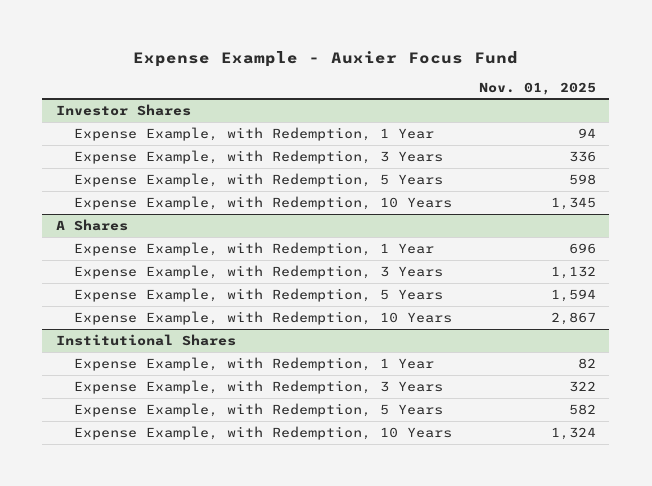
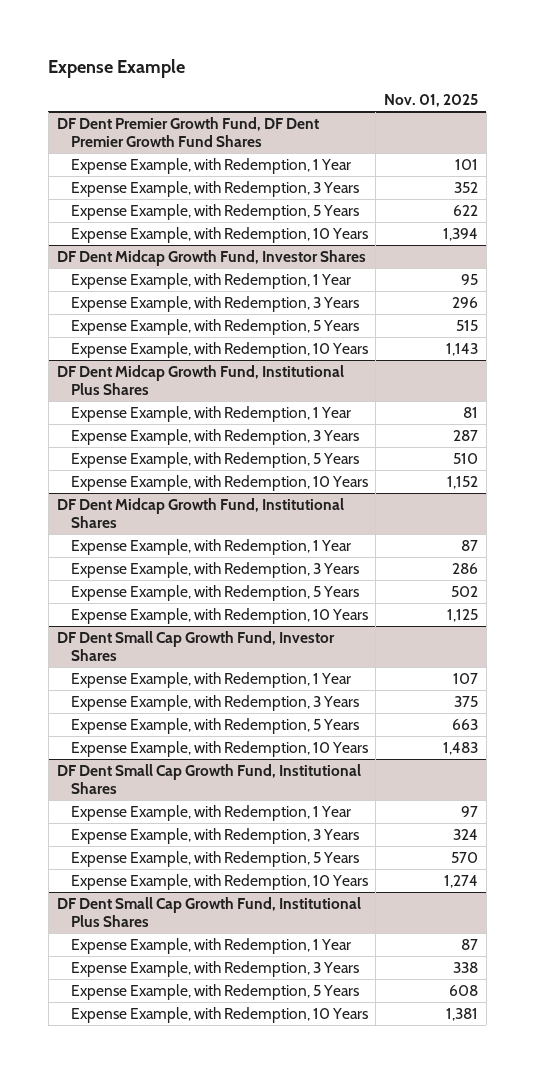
- Expense Example - Auxier Focus Fund
+ Expense Example
- Investor Shares
- Expense Example, with Redemption, 1 Year | 94
- Expense Example, with Redemption, 3 Years | 336
- Expense Example, with Redemption, 5 Years | 598
- Expense Example, with Redemption, 10 Years | 1,345
- A Shares
- Expense Example, with Redemption, 1 Year | 696
- Expense Example, with Redemption, 3 Years | 1,132
- Expense Example, with Redemption, 5 Years | 1,594
- Expense Example, with Redemption, 10 Years | 2,867
- Institutional Shares
- Expense Example, with Redemption, 1 Year | 82
- Expense Example, with Redemption, 3 Years | 322
- Expense Example, with Redemption, 5 Years | 582
- Expense Example, with Redemption, 10 Years | 1,324
+ DF Dent Premier Growth Fund, DF Dent Premier Growth Fund Shares
+ Expense Example, with Redemption, 1 Year | 101
+ Expense Example, with Redemption, 3 Years | 352
+ Expense Example, with Redemption, 5 Years | 622
+ Expense Example, with Redemption, 10 Years | 1,394
+ DF Dent Midcap Growth Fund, Investor Shares
+ Expense Example, with Redemption, 1 Year | 95
+ Expense Example, with Redemption, 3 Years | 296
+ Expense Example, with Redemption, 5 Years | 515
+ Expense Example, with Redemption, 10 Years | 1,143
+ DF Dent Midcap Growth Fund, Institutional Plus Shares
+ Expense Example, with Redemption, 1 Year | 81
+ Expense Example, with Redemption, 3 Years | 287
+ Expense Example, with Redemption, 5 Years | 510
+ Expense Example, with Redemption, 10 Years | 1,152
+ DF Dent Midcap Growth Fund, Institutional Shares
+ Expense Example, with Redemption, 1 Year | 87
+ Expense Example, with Redemption, 3 Years | 286
+ Expense Example, with Redemption, 5 Years | 502
+ Expense Example, with Redemption, 10 Years | 1,125
+ DF Dent Small Cap Growth Fund, Investor Shares
+ Expense Example, with Redemption, 1 Year | 107
+ Expense Example, with Redemption, 3 Years | 375
+ Expense Example, with Redemption, 5 Years | 663
+ Expense Example, with Redemption, 10 Years | 1,483
+ DF Dent Small Cap Growth Fund, Institutional Shares
+ Expense Example, with Redemption, 1 Year | 97
+ Expense Example, with Redemption, 3 Years | 324
+ Expense Example, with Redemption, 5 Years | 570
+ Expense Example, with Redemption, 10 Years | 1,274
+ DF Dent Small Cap Growth Fund, Institutional Plus Shares
+ Expense Example, with Redemption, 1 Year | 87
+ Expense Example, with Redemption, 3 Years | 338
+ Expense Example, with Redemption, 5 Years | 608
+ Expense Example, with Redemption, 10 Years | 1,381

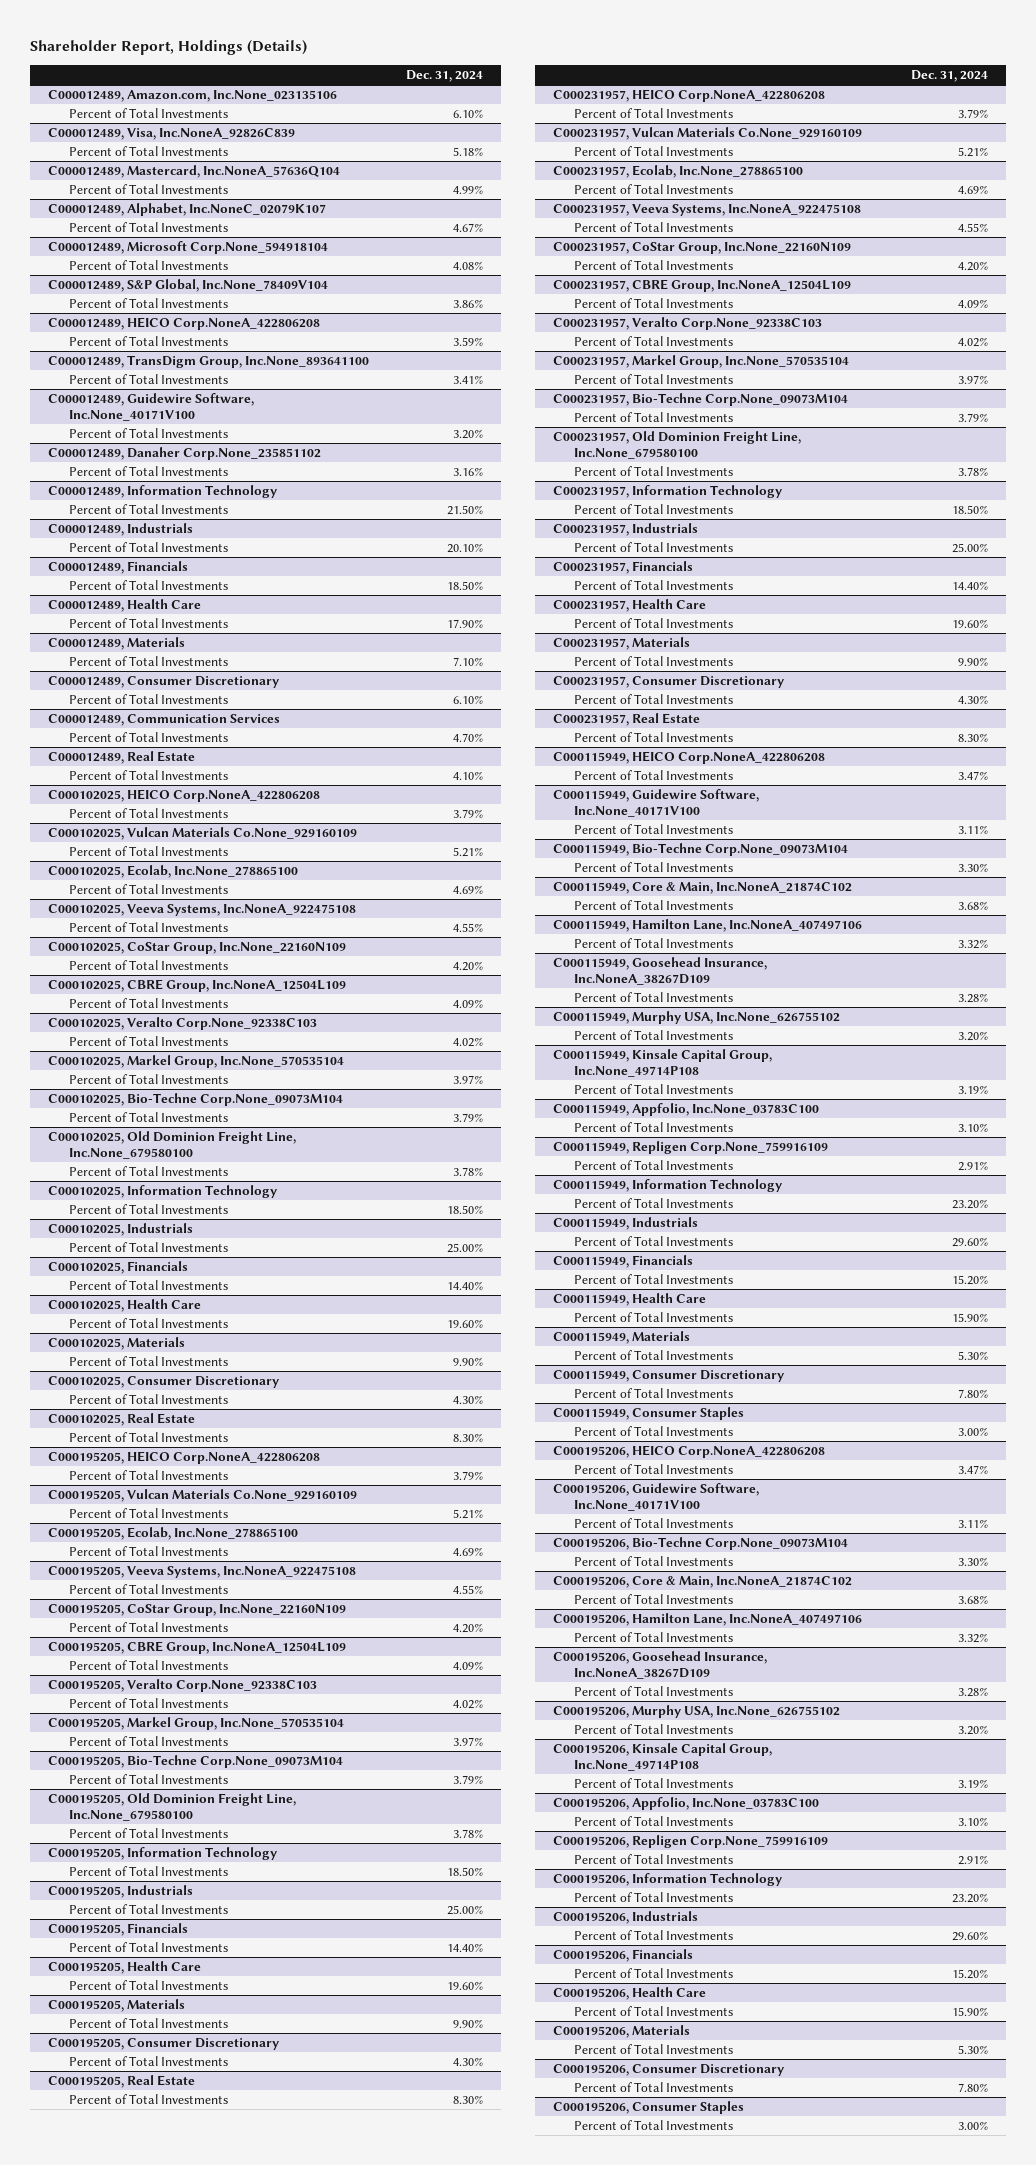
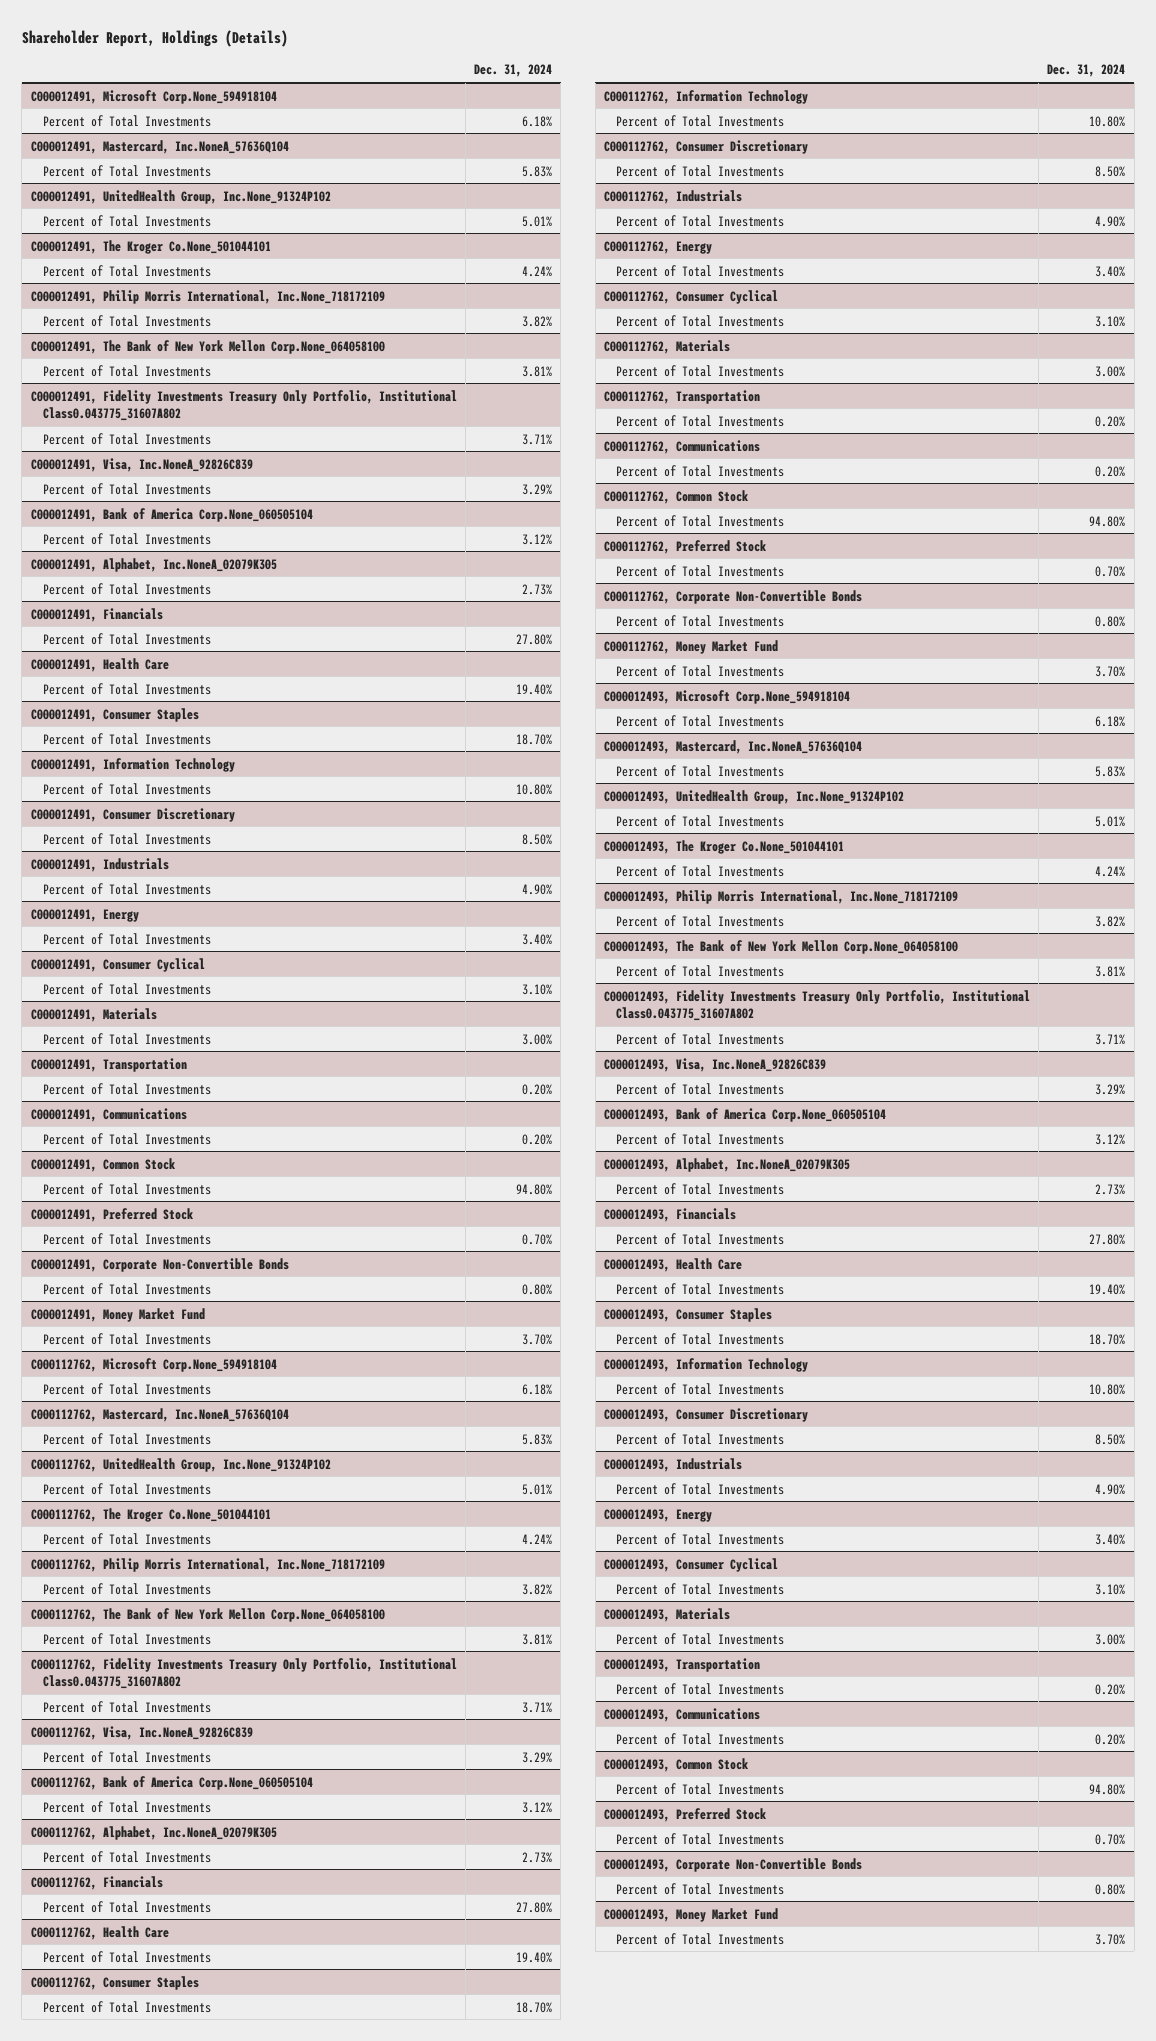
- C000012489, Amazon.com, Inc.None_023135106
- Percent of Total Investments | 6.10%
- C000012489, Visa, Inc.NoneA_92826C839
- Percent of Total Investments | 5.18%
- C000012489, Mastercard, Inc.NoneA_57636Q104
- Percent of Total Investments | 4.99%
- C000012489, Alphabet, Inc.NoneC_02079K107
- Percent of Total Investments | 4.67%
- C000012489, Microsoft Corp.None_594918104
- Percent of Total Investments | 4.08%
- C000012489, S&P Global, Inc.None_78409V104
- Percent of Total Investments | 3.86%
- C000012489, HEICO Corp.NoneA_422806208
- Percent of Total Investments | 3.59%
- C000012489, TransDigm Group, Inc.None_893641100
- Percent of Total Investments | 3.41%
- C000012489, Guidewire Software, Inc.None_40171V100
- Percent of Total Investments | 3.20%
- C000012489, Danaher Corp.None_235851102
- Percent of Total Investments | 3.16%
- C000012489, Information Technology
- Percent of Total Investments | 21.50%
- C000012489, Industrials
- Percent of Total Investments | 20.10%
- C000012489, Financials
- Percent of Total Investments | 18.50%
- C000012489, Health Care
- Percent of Total Investments | 17.90%
- C000012489, Materials
- Percent of Total Investments | 7.10%
- C000012489, Consumer Discretionary
- Percent of Total Investments | 6.10%
- C000012489, Communication Services
- Percent of Total Investments | 4.70%
- C000012489, Real Estate
- Percent of Total Investments | 4.10%
- C000102025, HEICO Corp.NoneA_422806208
- Percent of Total Investments | 3.79%
- C000102025, Vulcan Materials Co.None_929160109
- Percent of Total Investments | 5.21%
- C000102025, Ecolab, Inc.None_278865100
- Percent of Total Investments | 4.69%
- C000102025, Veeva Systems, Inc.NoneA_922475108
- Percent of Total Investments | 4.55%
- C000102025, CoStar Group, Inc.None_22160N109
- Percent of Total Investments | 4.20%
- C000102025, CBRE Group, Inc.NoneA_12504L109
- Percent of Total Investments | 4.09%
- C000102025, Veralto Corp.None_92338C103
- Percent of Total Investments | 4.02%
- C000102025, Markel Group, Inc.None_570535104
- Percent of Total Investments | 3.97%
- C000102025, Bio-Techne Corp.None_09073M104
- Percent of Total Investments | 3.79%
- C000102025, Old Dominion Freight Line, Inc.None_679580100
- Percent of Total Investments | 3.78%
- C000102025, Information Technology
- Percent of Total Investments | 18.50%
- C000102025, Industrials
- Percent of Total Investments | 25.00%
- C000102025, Financials
- Percent of Total Investments | 14.40%
- C000102025, Health Care
- Percent of Total Investments | 19.60%
- C000102025, Materials
- Percent of Total Investments | 9.90%
- C000102025, Consumer Discretionary
- Percent of Total Investments | 4.30%
- C000102025, Real Estate
- Percent of Total Investments | 8.30%
- C000195205, HEICO Corp.NoneA_422806208
- Percent of Total Investments | 3.79%
- C000195205, Vulcan Materials Co.None_929160109
- Percent of Total Investments | 5.21%
- C000195205, Ecolab, Inc.None_278865100
- Percent of Total Investments | 4.69%
- C000195205, Veeva Systems, Inc.NoneA_922475108
- Percent of Total Investments | 4.55%
- C000195205, CoStar Group, Inc.None_22160N109
- Percent of Total Investments | 4.20%
- C000195205, CBRE Group, Inc.NoneA_12504L109
- Percent of Total Investments | 4.09%
- C000195205, Veralto Corp.None_92338C103
- Percent of Total Investments | 4.02%
- C000195205, Markel Group, Inc.None_570535104
- Percent of Total Investments | 3.97%
- C000195205, Bio-Techne Corp.None_09073M104
- Percent of Total Investments | 3.79%
- C000195205, Old Dominion Freight Line, Inc.None_679580100
- Percent of Total Investments | 3.78%
- C000195205, Information Technology
- Percent of Total Investments | 18.50%
- C000195205, Industrials
- Percent of Total Investments | 25.00%
- C000195205, Financials
- Percent of Total Investments | 14.40%
- C000195205, Health Care
- Percent of Total Investments | 19.60%
- C000195205, Materials
- Percent of Total Investments | 9.90%
- C000195205, Consumer Discretionary
- Percent of Total Investments | 4.30%
- C000195205, Real Estate
- Percent of Total Investments | 8.30%
- C000231957, HEICO Corp.NoneA_422806208
- Percent of Total Investments | 3.79%
- C000231957, Vulcan Materials Co.None_929160109
- Percent of Total Investments | 5.21%
- C000231957, Ecolab, Inc.None_278865100
- Percent of Total Investments | 4.69%
- C000231957, Veeva Systems, Inc.NoneA_922475108
- Percent of Total Investments | 4.55%
- C000231957, CoStar Group, Inc.None_22160N109
- Percent of Total Investments | 4.20%
- C000231957, CBRE Group, Inc.NoneA_12504L109
- Percent of Total Investments | 4.09%
- C000231957, Veralto Corp.None_92338C103
- Percent of Total Investments | 4.02%
- C000231957, Markel Group, Inc.None_570535104
- Percent of Total Investments | 3.97%
- C000231957, Bio-Techne Corp.None_09073M104
- Percent of Total Investments | 3.79%
- C000231957, Old Dominion Freight Line, Inc.None_679580100
- Percent of Total Investments | 3.78%
- C000231957, Information Technology
- Percent of Total Investments | 18.50%
- C000231957, Industrials
- Percent of Total Investments | 25.00%
- C000231957, Financials
- Percent of Total Investments | 14.40%
- C000231957, Health Care
- Percent of Total Investments | 19.60%
- C000231957, Materials
- Percent of Total Investments | 9.90%
- C000231957, Consumer Discretionary
- Percent of Total Investments | 4.30%
- C000231957, Real Estate
- Percent of Total Investments | 8.30%
- C000115949, HEICO Corp.NoneA_422806208
- Percent of Total Investments | 3.47%
- C000115949, Guidewire Software, Inc.None_40171V100
- Percent of Total Investments | 3.11%
- C000115949, Bio-Techne Corp.None_09073M104
- Percent of Total Investments | 3.30%
- C000115949, Core & Main, Inc.NoneA_21874C102
- Percent of Total Investments | 3.68%
- C000115949, Hamilton Lane, Inc.NoneA_407497106
- Percent of Total Investments | 3.32%
- C000115949, Goosehead Insurance, Inc.NoneA_38267D109
- Percent of Total Investments | 3.28%
- C000115949, Murphy USA, Inc.None_626755102
- Percent of Total Investments | 3.20%
- C000115949, Kinsale Capital Group, Inc.None_49714P108
- Percent of Total Investments | 3.19%
- C000115949, Appfolio, Inc.None_03783C100
+ C000012491, Microsoft Corp.None_594918104
+ Percent of Total Investments | 6.18%
+ C000012491, Mastercard, Inc.NoneA_57636Q104
+ Percent of Total Investments | 5.83%
+ C000012491, UnitedHealth Group, Inc.None_91324P102
+ Percent of Total Investments | 5.01%
+ C000012491, The Kroger Co.None_501044101
+ Percent of Total Investments | 4.24%
+ C000012491, Philip Morris International, Inc.None_718172109
+ Percent of Total Investments | 3.82%
+ C000012491, The Bank of New York Mellon Corp.None_064058100
+ Percent of Total Investments | 3.81%
+ C000012491, Fidelity Investments Treasury Only Portfolio, Institutional Class0.043775_31607A802
+ Percent of Total Investments | 3.71%
+ C000012491, Visa, Inc.NoneA_92826C839
+ Percent of Total Investments | 3.29%
+ C000012491, Bank of America Corp.None_060505104
+ Percent of Total Investments | 3.12%
+ C000012491, Alphabet, Inc.NoneA_02079K305
+ Percent of Total Investments | 2.73%
+ C000012491, Financials
+ Percent of Total Investments | 27.80%
+ C000012491, Health Care
+ Percent of Total Investments | 19.40%
+ C000012491, Consumer Staples
+ Percent of Total Investments | 18.70%
+ C000012491, Information Technology
+ Percent of Total Investments | 10.80%
+ C000012491, Consumer Discretionary
+ Percent of Total Investments | 8.50%
+ C000012491, Industrials
+ Percent of Total Investments | 4.90%
+ C000012491, Energy
+ Percent of Total Investments | 3.40%
+ C000012491, Consumer Cyclical
- C000115949, Repligen Corp.None_759916109
- Percent of Total Investments | 2.91%
- C000115949, Information Technology
- Percent of Total Investments | 23.20%
- C000115949, Industrials
- Percent of Total Investments | 29.60%
- C000115949, Financials
- Percent of Total Investments | 15.20%
- C000115949, Health Care
- Percent of Total Investments | 15.90%
- C000115949, Materials
- Percent of Total Investments | 5.30%
- C000115949, Consumer Discretionary
- Percent of Total Investments | 7.80%
- C000115949, Consumer Staples
+ C000012491, Materials
- C000195206, HEICO Corp.NoneA_422806208
- Percent of Total Investments | 3.47%
- C000195206, Guidewire Software, Inc.None_40171V100
- Percent of Total Investments | 3.11%
- C000195206, Bio-Techne Corp.None_09073M104
- Percent of Total Investments | 3.30%
- C000195206, Core & Main, Inc.NoneA_21874C102
- Percent of Total Investments | 3.68%
- C000195206, Hamilton Lane, Inc.NoneA_407497106
- Percent of Total Investments | 3.32%
- C000195206, Goosehead Insurance, Inc.NoneA_38267D109
- Percent of Total Investments | 3.28%
- C000195206, Murphy USA, Inc.None_626755102
- Percent of Total Investments | 3.20%
- C000195206, Kinsale Capital Group, Inc.None_49714P108
- Percent of Total Investments | 3.19%
- C000195206, Appfolio, Inc.None_03783C100
+ C000012491, Transportation
+ Percent of Total Investments | 0.20%
+ C000012491, Communications
+ Percent of Total Investments | 0.20%
+ C000012491, Common Stock
+ Percent of Total Investments | 94.80%
+ C000012491, Preferred Stock
+ Percent of Total Investments | 0.70%
+ C000012491, Corporate Non-Convertible Bonds
+ Percent of Total Investments | 0.80%
+ C000012491, Money Market Fund
+ Percent of Total Investments | 3.70%
+ C000112762, Microsoft Corp.None_594918104
+ Percent of Total Investments | 6.18%
+ C000112762, Mastercard, Inc.NoneA_57636Q104
+ Percent of Total Investments | 5.83%
+ C000112762, UnitedHealth Group, Inc.None_91324P102
+ Percent of Total Investments | 5.01%
+ C000112762, The Kroger Co.None_501044101
+ Percent of Total Investments | 4.24%
+ C000112762, Philip Morris International, Inc.None_718172109
+ Percent of Total Investments | 3.82%
+ C000112762, The Bank of New York Mellon Corp.None_064058100
+ Percent of Total Investments | 3.81%
+ C000112762, Fidelity Investments Treasury Only Portfolio, Institutional Class0.043775_31607A802
+ Percent of Total Investments | 3.71%
+ C000112762, Visa, Inc.NoneA_92826C839
+ Percent of Total Investments | 3.29%
+ C000112762, Bank of America Corp.None_060505104
+ Percent of Total Investments | 3.12%
+ C000112762, Alphabet, Inc.NoneA_02079K305
+ Percent of Total Investments | 2.73%
+ C000112762, Financials
+ Percent of Total Investments | 27.80%
+ C000112762, Health Care
+ Percent of Total Investments | 19.40%
+ C000112762, Consumer Staples
+ Percent of Total Investments | 18.70%
+ C000112762, Information Technology
+ Percent of Total Investments | 10.80%
+ C000112762, Consumer Discretionary
+ Percent of Total Investments | 8.50%
+ C000112762, Industrials
+ Percent of Total Investments | 4.90%
+ C000112762, Energy
+ Percent of Total Investments | 3.40%
+ C000112762, Consumer Cyclical
- C000195206, Repligen Corp.None_759916109
- Percent of Total Investments | 2.91%
- C000195206, Information Technology
- Percent of Total Investments | 23.20%
- C000195206, Industrials
- Percent of Total Investments | 29.60%
- C000195206, Financials
- Percent of Total Investments | 15.20%
- C000195206, Health Care
- Percent of Total Investments | 15.90%
- C000195206, Materials
- Percent of Total Investments | 5.30%
- C000195206, Consumer Discretionary
- Percent of Total Investments | 7.80%
- C000195206, Consumer Staples
+ C000112762, Materials
+ C000112762, Transportation
+ Percent of Total Investments | 0.20%
+ C000112762, Communications
+ Percent of Total Investments | 0.20%
+ C000112762, Common Stock
+ Percent of Total Investments | 94.80%
+ C000112762, Preferred Stock
+ Percent of Total Investments | 0.70%
+ C000112762, Corporate Non-Convertible Bonds
+ Percent of Total Investments | 0.80%
+ C000112762, Money Market Fund
+ Percent of Total Investments | 3.70%
+ C000012493, Microsoft Corp.None_594918104
+ Percent of Total Investments | 6.18%
+ C000012493, Mastercard, Inc.NoneA_57636Q104
+ Percent of Total Investments | 5.83%
+ C000012493, UnitedHealth Group, Inc.None_91324P102
+ Percent of Total Investments | 5.01%
+ C000012493, The Kroger Co.None_501044101
+ Percent of Total Investments | 4.24%
+ C000012493, Philip Morris International, Inc.None_718172109
+ Percent of Total Investments | 3.82%
+ C000012493, The Bank of New York Mellon Corp.None_064058100
+ Percent of Total Investments | 3.81%
+ C000012493, Fidelity Investments Treasury Only Portfolio, Institutional Class0.043775_31607A802
+ Percent of Total Investments | 3.71%
+ C000012493, Visa, Inc.NoneA_92826C839
+ Percent of Total Investments | 3.29%
+ C000012493, Bank of America Corp.None_060505104
+ Percent of Total Investments | 3.12%
+ C000012493, Alphabet, Inc.NoneA_02079K305
+ Percent of Total Investments | 2.73%
+ C000012493, Financials
+ Percent of Total Investments | 27.80%
+ C000012493, Health Care
+ Percent of Total Investments | 19.40%
+ C000012493, Consumer Staples
+ Percent of Total Investments | 18.70%
+ C000012493, Information Technology
+ Percent of Total Investments | 10.80%
+ C000012493, Consumer Discretionary
+ Percent of Total Investments | 8.50%
+ C000012493, Industrials
+ Percent of Total Investments | 4.90%
+ C000012493, Energy
+ Percent of Total Investments | 3.40%
+ C000012493, Consumer Cyclical
+ Percent of Total Investments | 3.10%
+ C000012493, Materials
+ Percent of Total Investments | 3.00%
+ C000012493, Transportation
+ Percent of Total Investments | 0.20%
+ C000012493, Communications
+ Percent of Total Investments | 0.20%
+ C000012493, Common Stock
+ Percent of Total Investments | 94.80%
+ C000012493, Preferred Stock
+ Percent of Total Investments | 0.70%
+ C000012493, Corporate Non-Convertible Bonds
+ Percent of Total Investments | 0.80%
+ C000012493, Money Market Fund
+ Percent of Total Investments | 3.70%

